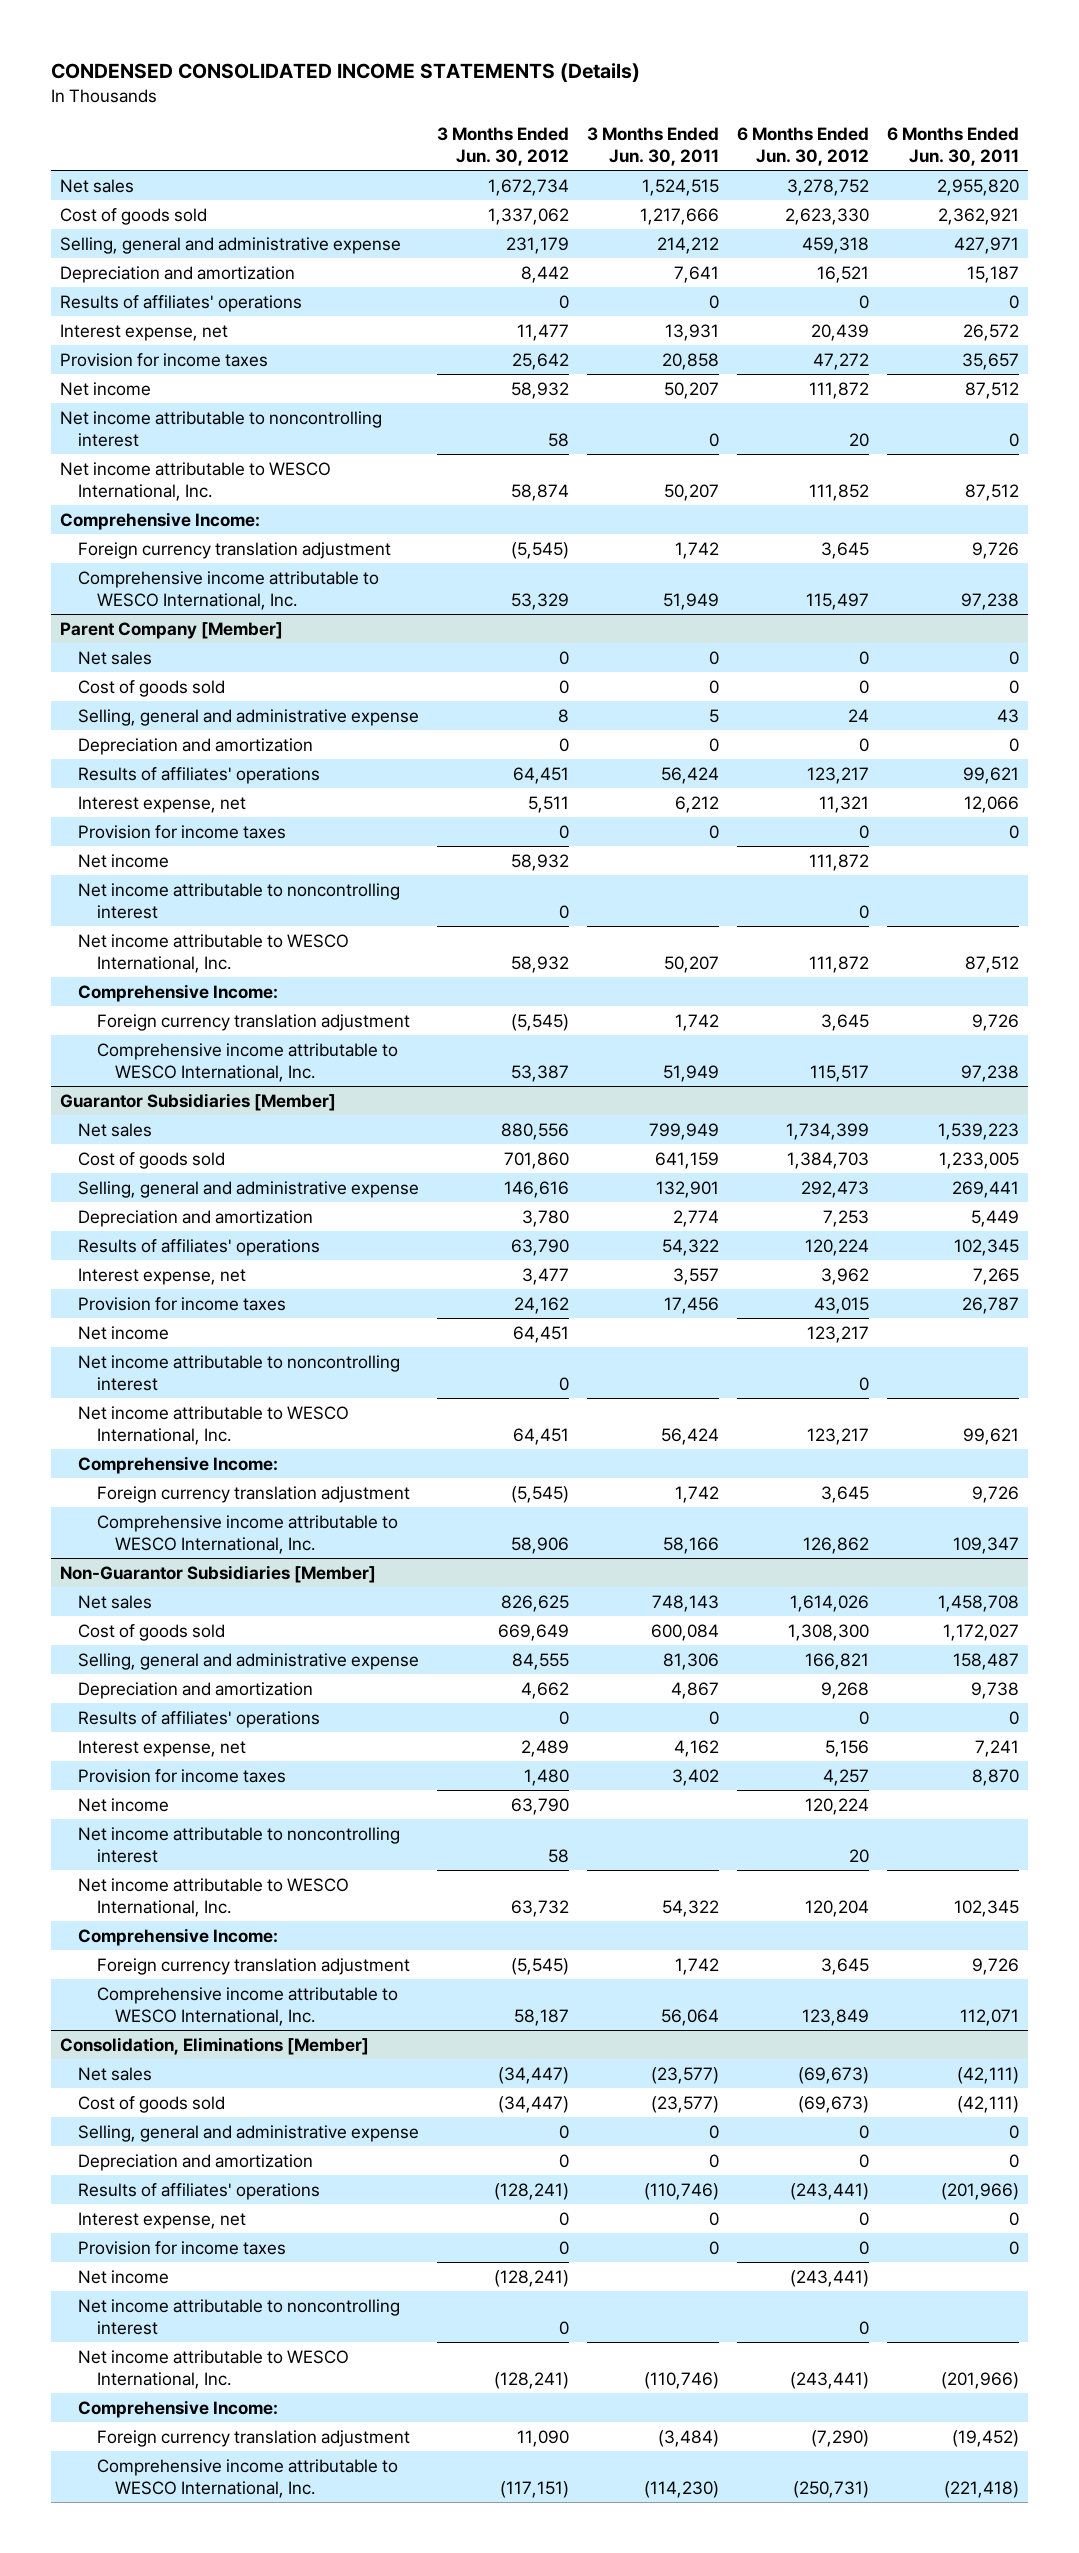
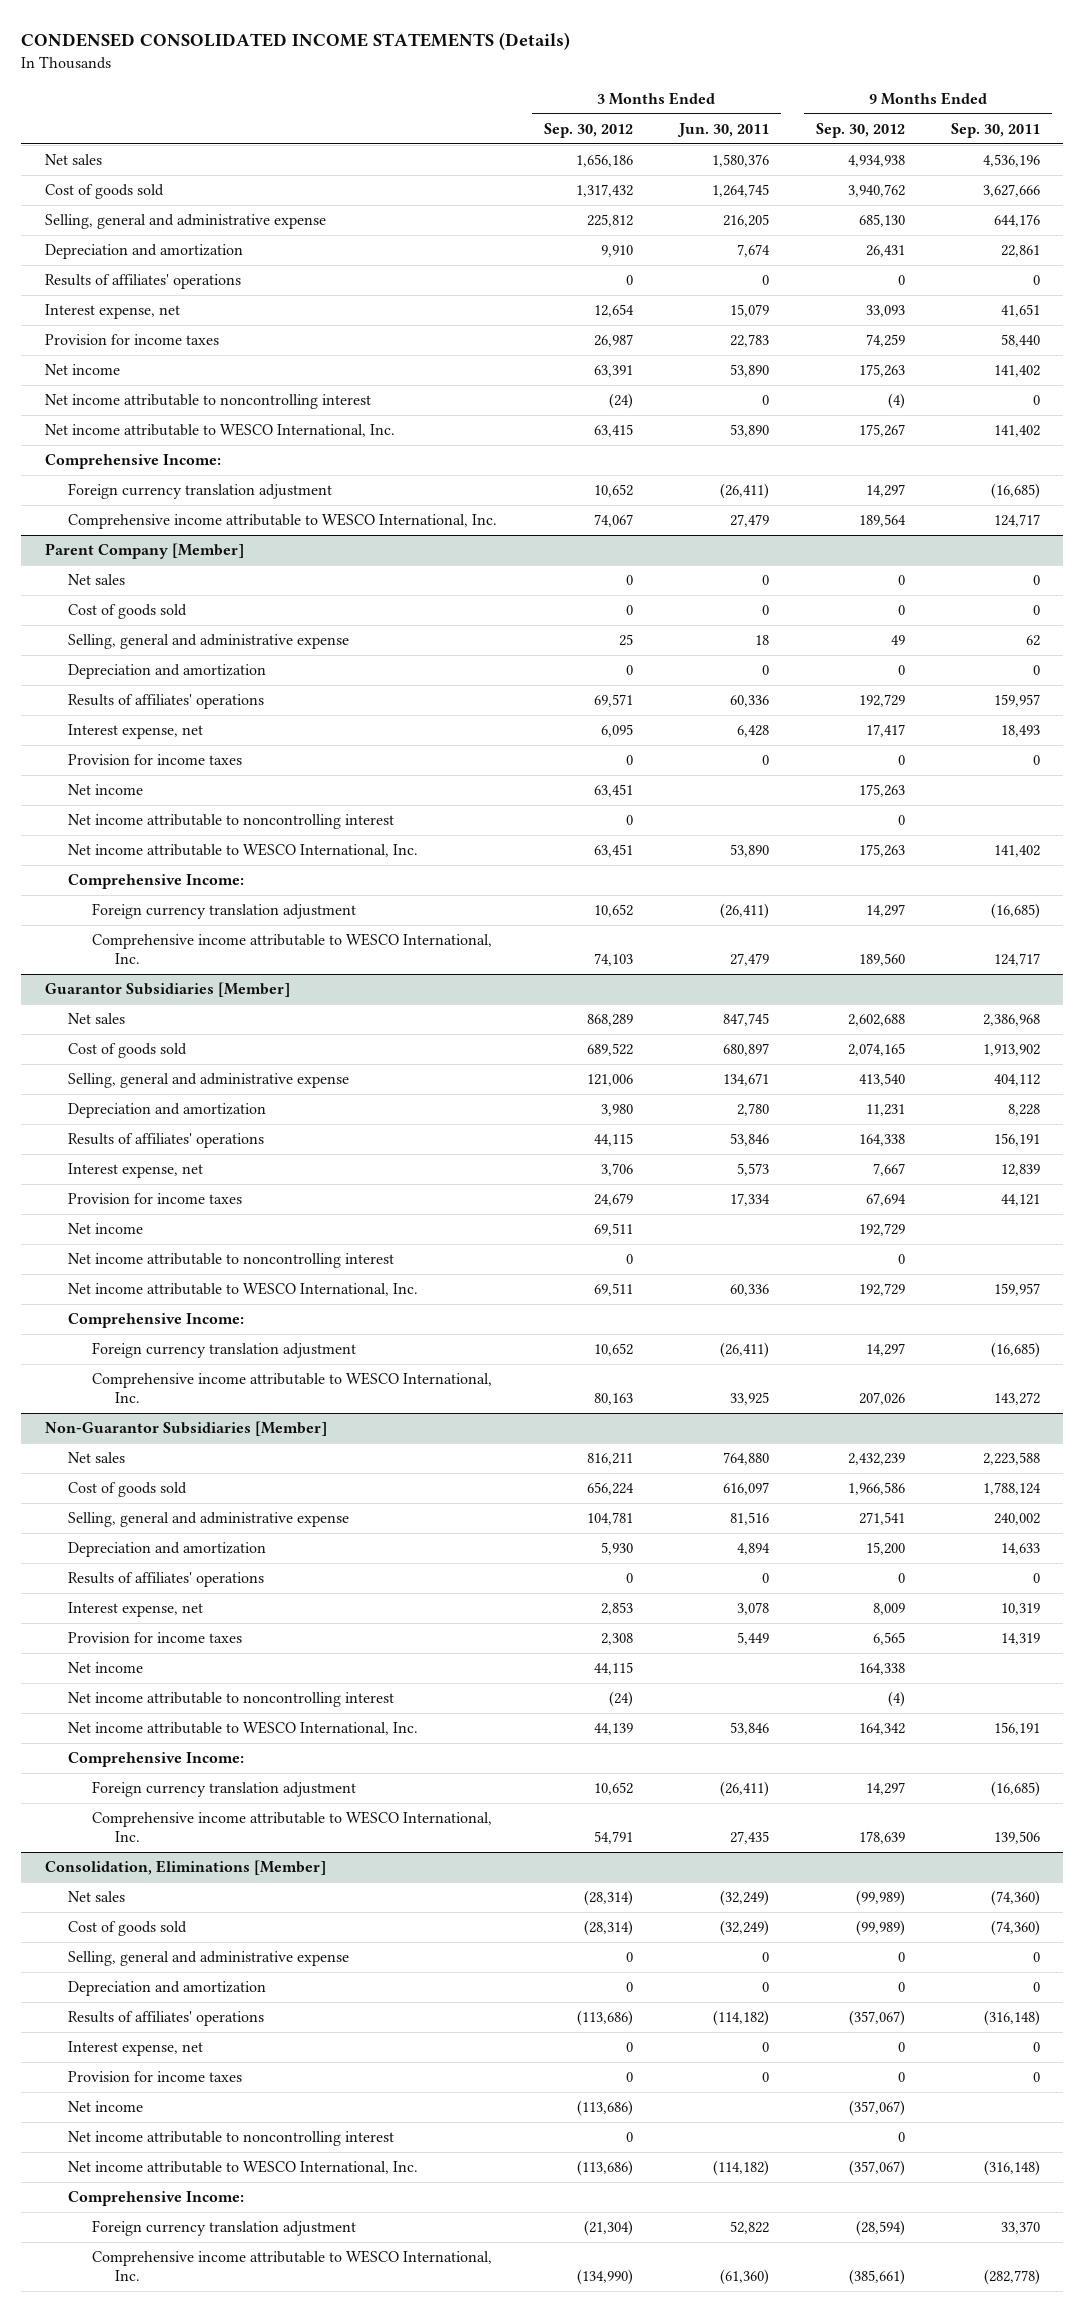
- | 3 Months Ended Jun. 30, 2012 | 3 Months Ended Jun. 30, 2011 | 6 Months Ended Jun. 30, 2012 | 6 Months Ended Jun. 30, 2011
+ | 3 Months Ended Sep. 30, 2012 | 3 Months Ended Jun. 30, 2011 | 9 Months Ended Sep. 30, 2012 | 9 Months Ended Sep. 30, 2011
- Net sales | 1,672,734 | 1,524,515 | 3,278,752 | 2,955,820
- Cost of goods sold | 1,337,062 | 1,217,666 | 2,623,330 | 2,362,921
- Selling, general and administrative expense | 231,179 | 214,212 | 459,318 | 427,971
- Depreciation and amortization | 8,442 | 7,641 | 16,521 | 15,187
+ Net sales | 1,656,186 | 1,580,376 | 4,934,938 | 4,536,196
+ Cost of goods sold | 1,317,432 | 1,264,745 | 3,940,762 | 3,627,666
+ Selling, general and administrative expense | 225,812 | 216,205 | 685,130 | 644,176
+ Depreciation and amortization | 9,910 | 7,674 | 26,431 | 22,861
- Interest expense, net | 11,477 | 13,931 | 20,439 | 26,572
- Provision for income taxes | 25,642 | 20,858 | 47,272 | 35,657
- Net income | 58,932 | 50,207 | 111,872 | 87,512
+ Interest expense, net | 12,654 | 15,079 | 33,093 | 41,651
+ Provision for income taxes | 26,987 | 22,783 | 74,259 | 58,440
+ Net income | 63,391 | 53,890 | 175,263 | 141,402
- Net income attributable to WESCO International, Inc. | 58,874 | 50,207 | 111,852 | 87,512
+ Net income attributable to WESCO International, Inc. | 63,415 | 53,890 | 175,267 | 141,402
- Foreign currency translation adjustment | (5,545) | 1,742 | 3,645 | 9,726
- Comprehensive income attributable to WESCO International, Inc. | 53,329 | 51,949 | 115,497 | 97,238
+ Foreign currency translation adjustment | 10,652 | (26,411) | 14,297 | (16,685)
+ Comprehensive income attributable to WESCO International, Inc. | 74,067 | 27,479 | 189,564 | 124,717
@ Parent Company [Member]
- Selling, general and administrative expense | 8 | 5 | 24 | 43
+ Selling, general and administrative expense | 25 | 18 | 49 | 62
- Results of affiliates' operations | 64,451 | 56,424 | 123,217 | 99,621
- Interest expense, net | 5,511 | 6,212 | 11,321 | 12,066
+ Results of affiliates' operations | 69,571 | 60,336 | 192,729 | 159,957
+ Interest expense, net | 6,095 | 6,428 | 17,417 | 18,493
- Net income attributable to WESCO International, Inc. | 58,932 | 50,207 | 111,872 | 87,512
+ Net income attributable to WESCO International, Inc. | 63,451 | 53,890 | 175,263 | 141,402
- Foreign currency translation adjustment | (5,545) | 1,742 | 3,645 | 9,726
- Comprehensive income attributable to WESCO International, Inc. | 53,387 | 51,949 | 115,517 | 97,238
+ Foreign currency translation adjustment | 10,652 | (26,411) | 14,297 | (16,685)
+ Comprehensive income attributable to WESCO International, Inc. | 74,103 | 27,479 | 189,560 | 124,717
@ Guarantor Subsidiaries [Member]
- Net sales | 880,556 | 799,949 | 1,734,399 | 1,539,223
- Cost of goods sold | 701,860 | 641,159 | 1,384,703 | 1,233,005
- Selling, general and administrative expense | 146,616 | 132,901 | 292,473 | 269,441
- Depreciation and amortization | 3,780 | 2,774 | 7,253 | 5,449
- Results of affiliates' operations | 63,790 | 54,322 | 120,224 | 102,345
- Interest expense, net | 3,477 | 3,557 | 3,962 | 7,265
- Provision for income taxes | 24,162 | 17,456 | 43,015 | 26,787
+ Net sales | 868,289 | 847,745 | 2,602,688 | 2,386,968
+ Cost of goods sold | 689,522 | 680,897 | 2,074,165 | 1,913,902
+ Selling, general and administrative expense | 121,006 | 134,671 | 413,540 | 404,112
+ Depreciation and amortization | 3,980 | 2,780 | 11,231 | 8,228
+ Results of affiliates' operations | 44,115 | 53,846 | 164,338 | 156,191
+ Interest expense, net | 3,706 | 5,573 | 7,667 | 12,839
+ Provision for income taxes | 24,679 | 17,334 | 67,694 | 44,121
- Net income attributable to WESCO International, Inc. | 64,451 | 56,424 | 123,217 | 99,621
+ Net income attributable to WESCO International, Inc. | 69,511 | 60,336 | 192,729 | 159,957
- Foreign currency translation adjustment | (5,545) | 1,742 | 3,645 | 9,726
- Comprehensive income attributable to WESCO International, Inc. | 58,906 | 58,166 | 126,862 | 109,347
+ Foreign currency translation adjustment | 10,652 | (26,411) | 14,297 | (16,685)
+ Comprehensive income attributable to WESCO International, Inc. | 80,163 | 33,925 | 207,026 | 143,272
@ Non-Guarantor Subsidiaries [Member]
- Net sales | 826,625 | 748,143 | 1,614,026 | 1,458,708
- Cost of goods sold | 669,649 | 600,084 | 1,308,300 | 1,172,027
- Selling, general and administrative expense | 84,555 | 81,306 | 166,821 | 158,487
- Depreciation and amortization | 4,662 | 4,867 | 9,268 | 9,738
+ Net sales | 816,211 | 764,880 | 2,432,239 | 2,223,588
+ Cost of goods sold | 656,224 | 616,097 | 1,966,586 | 1,788,124
+ Selling, general and administrative expense | 104,781 | 81,516 | 271,541 | 240,002
+ Depreciation and amortization | 5,930 | 4,894 | 15,200 | 14,633
- Interest expense, net | 2,489 | 4,162 | 5,156 | 7,241
- Provision for income taxes | 1,480 | 3,402 | 4,257 | 8,870
+ Interest expense, net | 2,853 | 3,078 | 8,009 | 10,319
+ Provision for income taxes | 2,308 | 5,449 | 6,565 | 14,319
- Net income attributable to WESCO International, Inc. | 63,732 | 54,322 | 120,204 | 102,345
+ Net income attributable to WESCO International, Inc. | 44,139 | 53,846 | 164,342 | 156,191
- Foreign currency translation adjustment | (5,545) | 1,742 | 3,645 | 9,726
- Comprehensive income attributable to WESCO International, Inc. | 58,187 | 56,064 | 123,849 | 112,071
+ Foreign currency translation adjustment | 10,652 | (26,411) | 14,297 | (16,685)
+ Comprehensive income attributable to WESCO International, Inc. | 54,791 | 27,435 | 178,639 | 139,506
@ Consolidation, Eliminations [Member]
- Net sales | (34,447) | (23,577) | (69,673) | (42,111)
- Cost of goods sold | (34,447) | (23,577) | (69,673) | (42,111)
+ Net sales | (28,314) | (32,249) | (99,989) | (74,360)
+ Cost of goods sold | (28,314) | (32,249) | (99,989) | (74,360)
- Results of affiliates' operations | (128,241) | (110,746) | (243,441) | (201,966)
+ Results of affiliates' operations | (113,686) | (114,182) | (357,067) | (316,148)
- Net income attributable to WESCO International, Inc. | (128,241) | (110,746) | (243,441) | (201,966)
+ Net income attributable to WESCO International, Inc. | (113,686) | (114,182) | (357,067) | (316,148)
- Foreign currency translation adjustment | 11,090 | (3,484) | (7,290) | (19,452)
- Comprehensive income attributable to WESCO International, Inc. | (117,151) | (114,230) | (250,731) | (221,418)
+ Foreign currency translation adjustment | (21,304) | 52,822 | (28,594) | 33,370
+ Comprehensive income attributable to WESCO International, Inc. | (134,990) | (61,360) | (385,661) | (282,778)

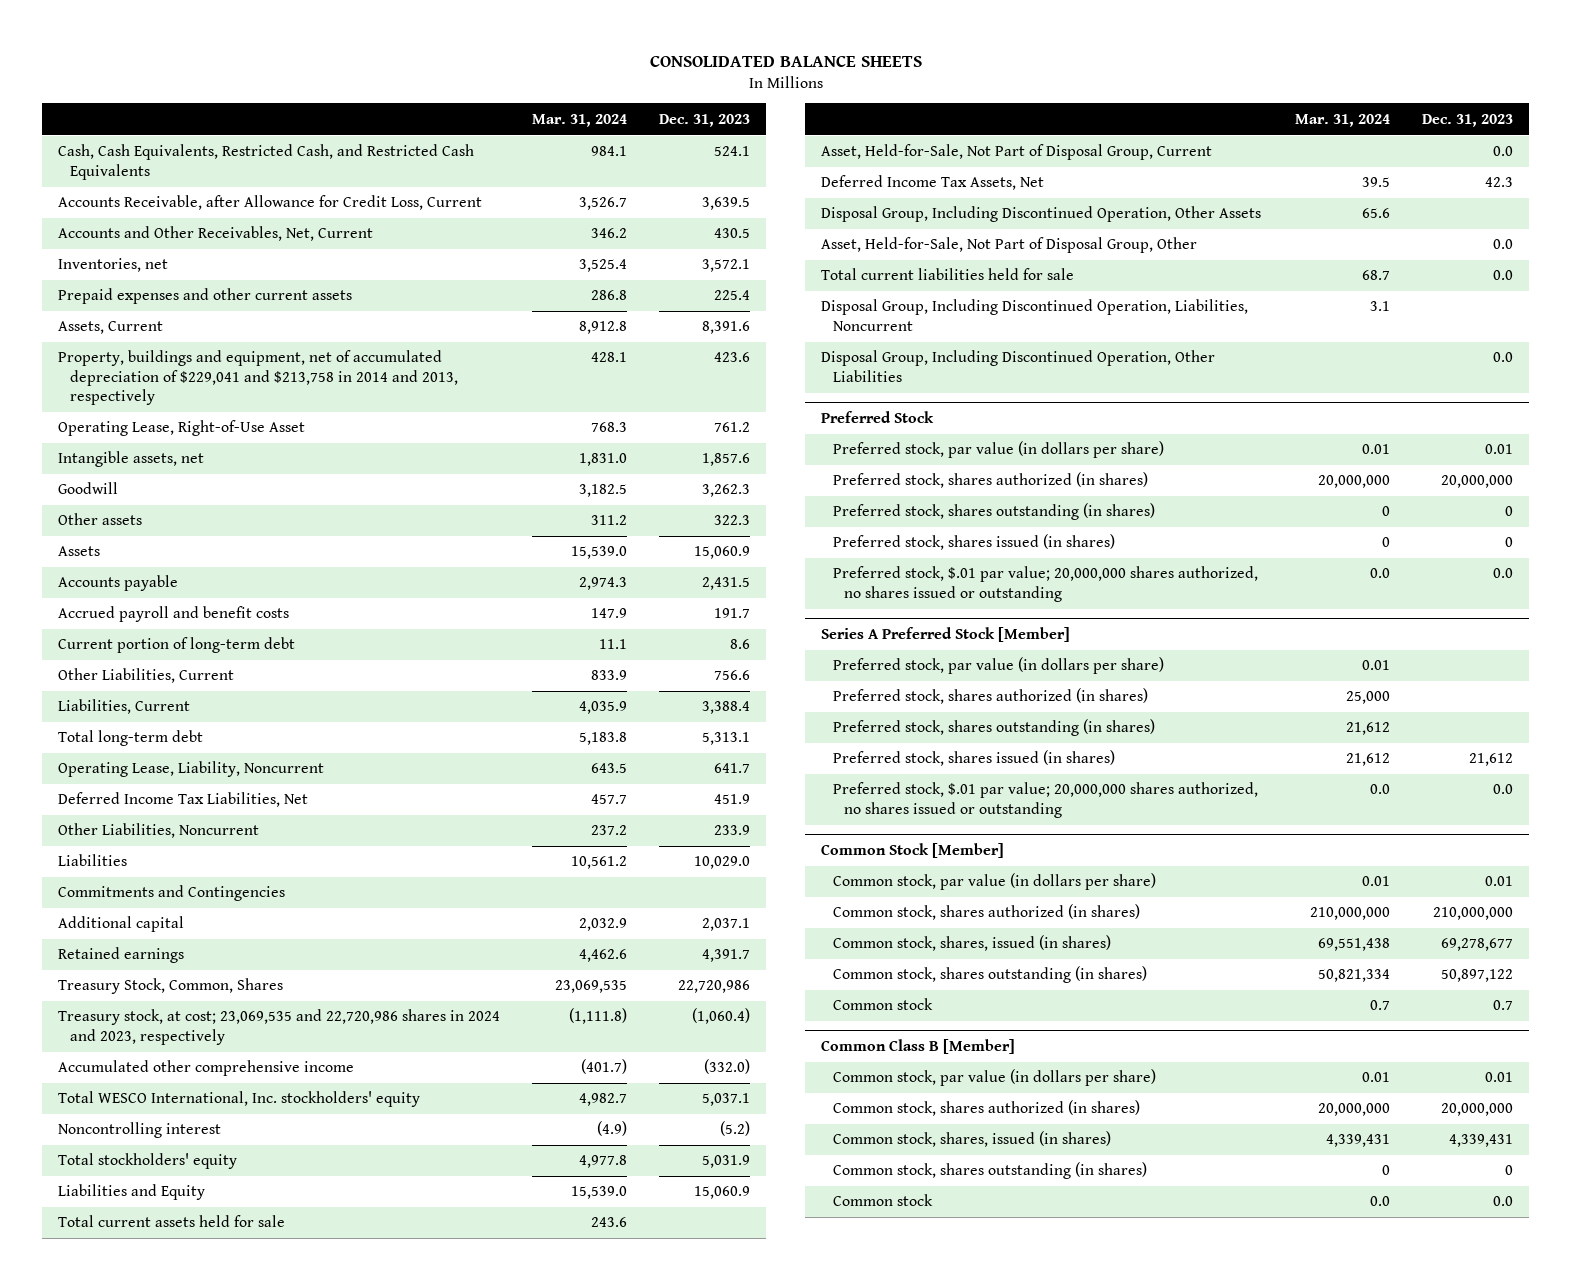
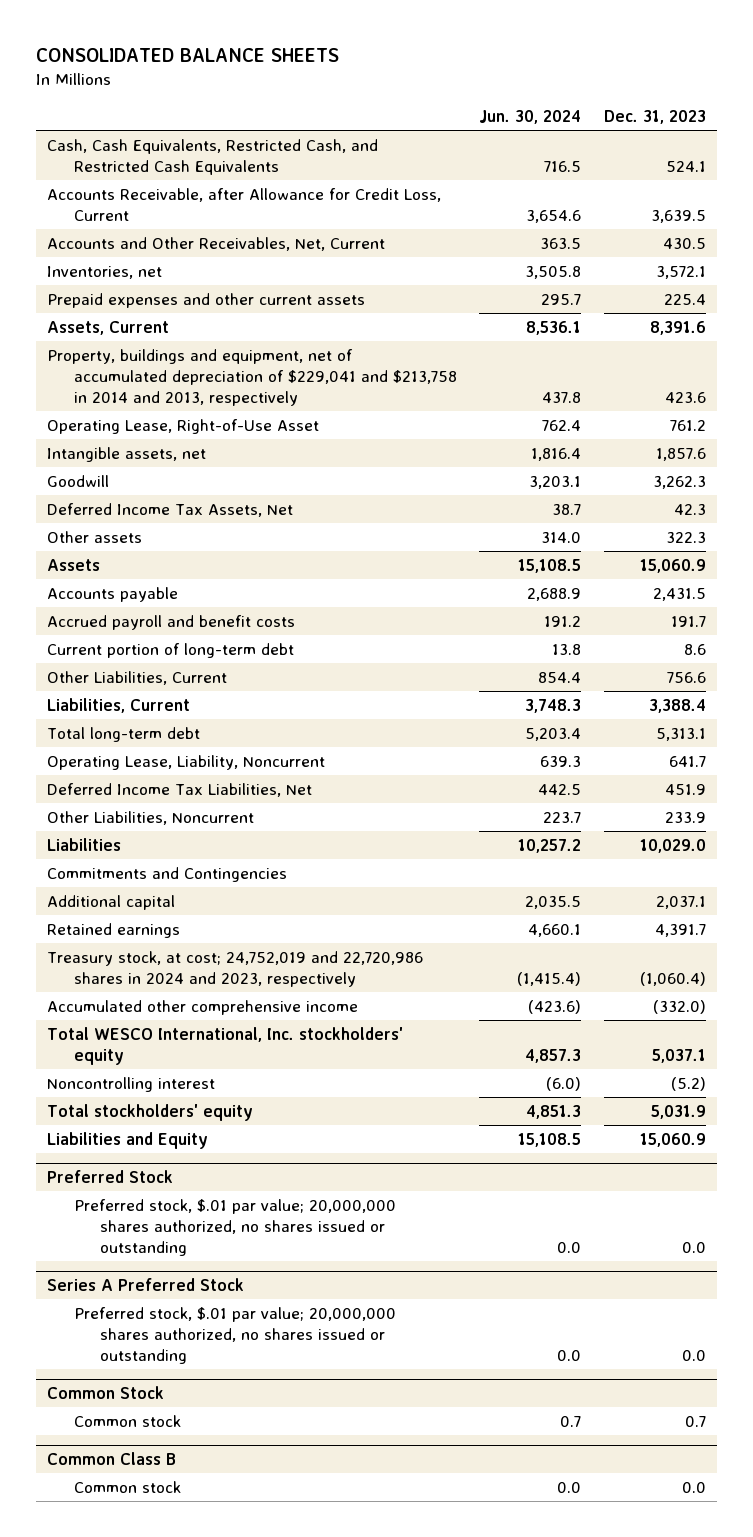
- | Mar. 31, 2024 | Dec. 31, 2023
+ | Jun. 30, 2024 | Dec. 31, 2023
moved up: Deferred Income Tax Assets, Net | 38.7 | 42.3
- Treasury Stock, Common, Shares | 23,069,535 | 22,720,986
- Treasury stock, at cost; 23,069,535 and 22,720,986 shares in 2024 and 2023, respectively | (1,111.8) | (1,060.4)
+ Treasury stock, at cost; 24,752,019 and 22,720,986 shares in 2024 and 2023, respectively | (1,415.4) | (1,060.4)
- Total current assets held for sale | 243.6 |
- Asset, Held-for-Sale, Not Part of Disposal Group, Current | | 0.0
- Disposal Group, Including Discontinued Operation, Other Assets | 65.6 |
- Asset, Held-for-Sale, Not Part of Disposal Group, Other | | 0.0
- Total current liabilities held for sale | 68.7 | 0.0
- Disposal Group, Including Discontinued Operation, Liabilities, Noncurrent | 3.1 |
- Disposal Group, Including Discontinued Operation, Other Liabilities | | 0.0
@ Preferred Stock
- Preferred stock, par value (in dollars per share) | 0.01 | 0.01
- Preferred stock, shares authorized (in shares) | 20,000,000 | 20,000,000
- Preferred stock, shares outstanding (in shares) | 0 | 0
- Preferred stock, shares issued (in shares) | 0 | 0
- Series A Preferred Stock [Member]
- Preferred stock, par value (in dollars per share) | 0.01 |
- Preferred stock, shares authorized (in shares) | 25,000 |
- Preferred stock, shares outstanding (in shares) | 21,612 |
- Preferred stock, shares issued (in shares) | 21,612 | 21,612
+ Series A Preferred Stock
- Common Stock [Member]
- Common stock, par value (in dollars per share) | 0.01 | 0.01
- Common stock, shares authorized (in shares) | 210,000,000 | 210,000,000
- Common stock, shares, issued (in shares) | 69,551,438 | 69,278,677
- Common stock, shares outstanding (in shares) | 50,821,334 | 50,897,122
+ Common Stock
- Common Class B [Member]
- Common stock, par value (in dollars per share) | 0.01 | 0.01
- Common stock, shares authorized (in shares) | 20,000,000 | 20,000,000
- Common stock, shares, issued (in shares) | 4,339,431 | 4,339,431
- Common stock, shares outstanding (in shares) | 0 | 0
+ Common Class B

